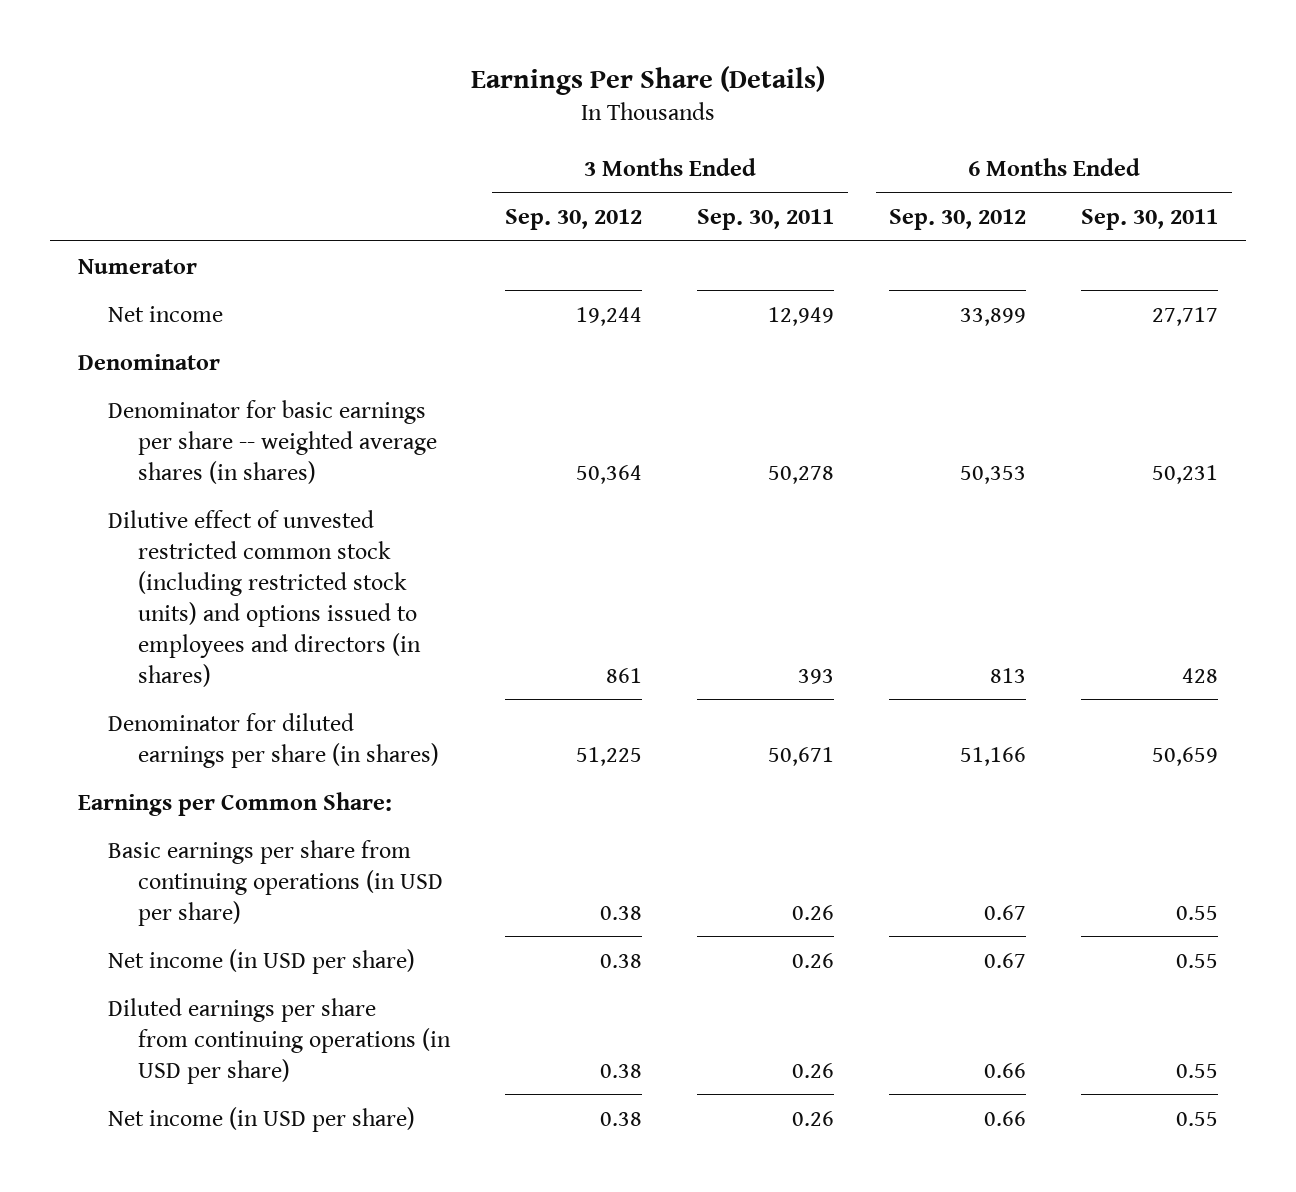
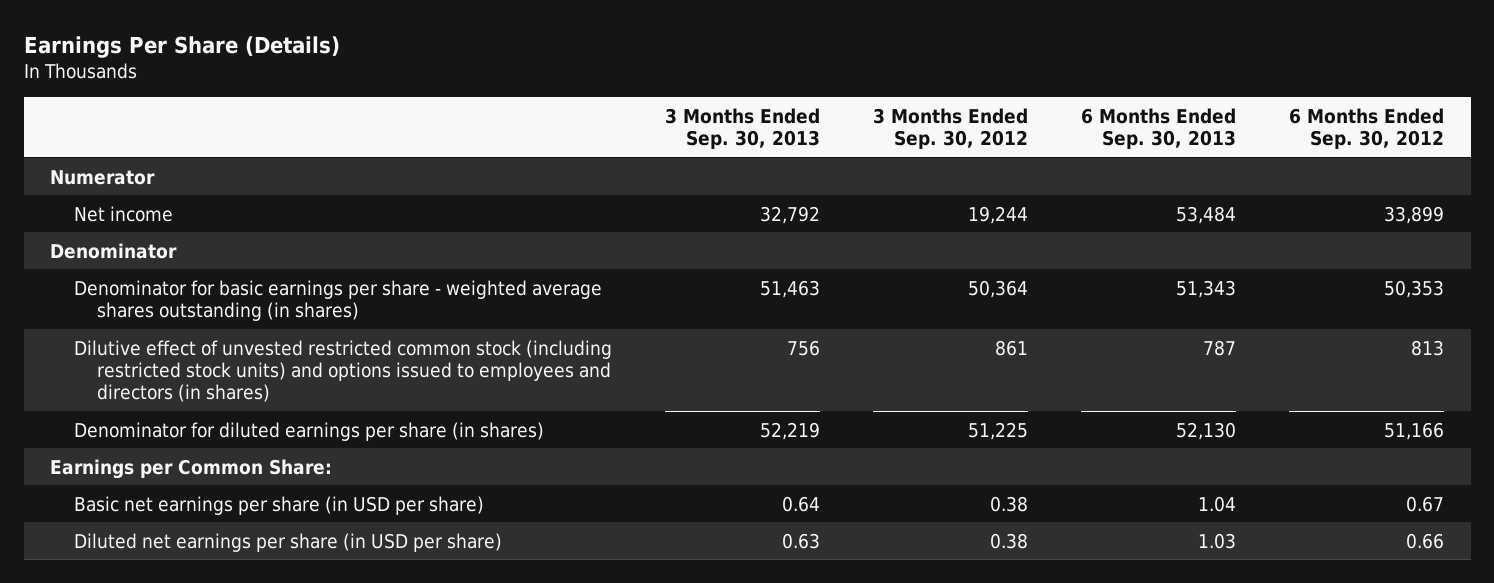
- | 3 Months Ended Sep. 30, 2012 | 3 Months Ended Sep. 30, 2011 | 6 Months Ended Sep. 30, 2012 | 6 Months Ended Sep. 30, 2011
+ | 3 Months Ended Sep. 30, 2013 | 3 Months Ended Sep. 30, 2012 | 6 Months Ended Sep. 30, 2013 | 6 Months Ended Sep. 30, 2012
- Denominator for basic earnings per share -- weighted average shares (in shares) | 50,364 | 50,278 | 50,353 | 50,231
+ Denominator for basic earnings per share - weighted average shares outstanding (in shares) | 51,463 | 50,364 | 51,343 | 50,353
- Basic earnings per share from continuing operations (in USD per share) | 0.38 | 0.26 | 0.67 | 0.55
- Net income (in USD per share) | 0.38 | 0.26 | 0.67 | 0.55
- Diluted earnings per share from continuing operations (in USD per share) | 0.38 | 0.26 | 0.66 | 0.55
- Net income (in USD per share) | 0.38 | 0.26 | 0.66 | 0.55
+ Basic net earnings per share (in USD per share) | 0.64 | 0.38 | 1.04 | 0.67
+ Diluted net earnings per share (in USD per share) | 0.63 | 0.38 | 1.03 | 0.66

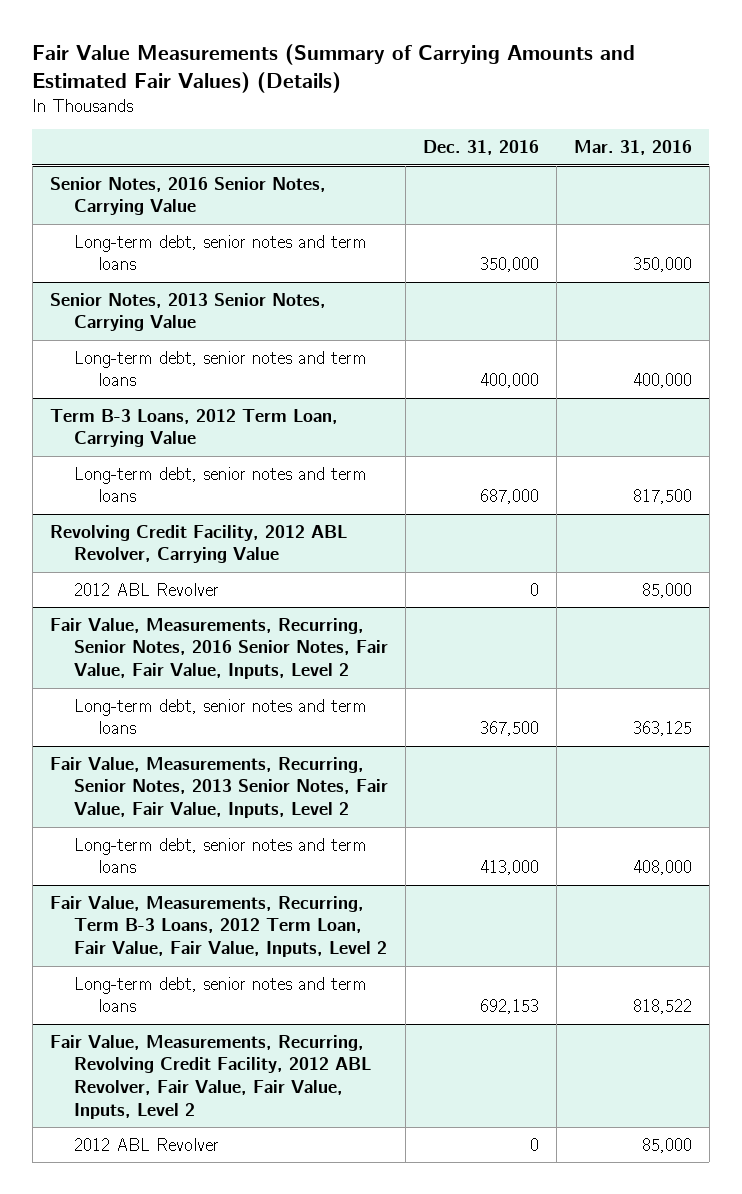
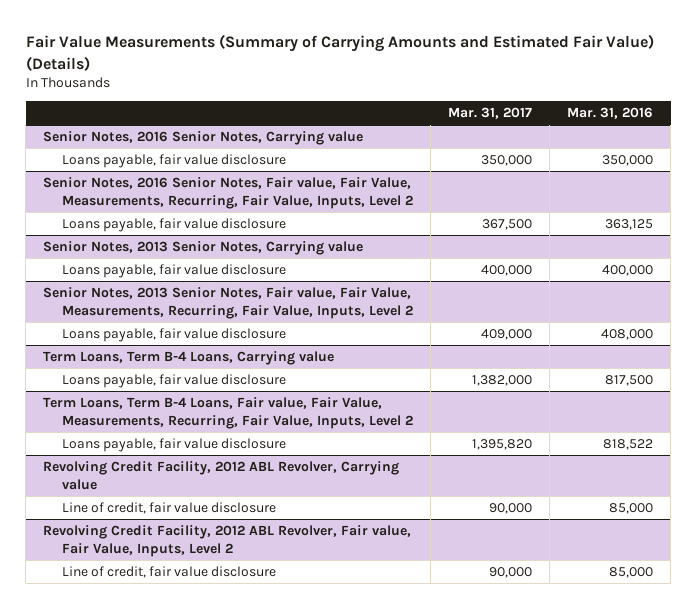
- Fair Value Measurements (Summary of Carrying Amounts and Estimated Fair Values) (Details)
+ Fair Value Measurements (Summary of Carrying Amounts and Estimated Fair Value) (Details)
- | Dec. 31, 2016 | Mar. 31, 2016
+ | Mar. 31, 2017 | Mar. 31, 2016
- Senior Notes, 2016 Senior Notes, Carrying Value
- Long-term debt, senior notes and term loans | 350,000 | 350,000
- Senior Notes, 2013 Senior Notes, Carrying Value
- Long-term debt, senior notes and term loans | 400,000 | 400,000
- Term B-3 Loans, 2012 Term Loan, Carrying Value
- Long-term debt, senior notes and term loans | 687,000 | 817,500
- Revolving Credit Facility, 2012 ABL Revolver, Carrying Value
- 2012 ABL Revolver | 0 | 85,000
- Fair Value, Measurements, Recurring, Senior Notes, 2016 Senior Notes, Fair Value, Fair Value, Inputs, Level 2
- Long-term debt, senior notes and term loans | 367,500 | 363,125
- Fair Value, Measurements, Recurring, Senior Notes, 2013 Senior Notes, Fair Value, Fair Value, Inputs, Level 2
- Long-term debt, senior notes and term loans | 413,000 | 408,000
- Fair Value, Measurements, Recurring, Term B-3 Loans, 2012 Term Loan, Fair Value, Fair Value, Inputs, Level 2
- Long-term debt, senior notes and term loans | 692,153 | 818,522
- Fair Value, Measurements, Recurring, Revolving Credit Facility, 2012 ABL Revolver, Fair Value, Fair Value, Inputs, Level 2
- 2012 ABL Revolver | 0 | 85,000
+ Senior Notes, 2016 Senior Notes, Carrying value
+ Loans payable, fair value disclosure | 350,000 | 350,000
+ Senior Notes, 2016 Senior Notes, Fair value, Fair Value, Measurements, Recurring, Fair Value, Inputs, Level 2
+ Loans payable, fair value disclosure | 367,500 | 363,125
+ Senior Notes, 2013 Senior Notes, Carrying value
+ Loans payable, fair value disclosure | 400,000 | 400,000
+ Senior Notes, 2013 Senior Notes, Fair value, Fair Value, Measurements, Recurring, Fair Value, Inputs, Level 2
+ Loans payable, fair value disclosure | 409,000 | 408,000
+ Term Loans, Term B-4 Loans, Carrying value
+ Loans payable, fair value disclosure | 1,382,000 | 817,500
+ Term Loans, Term B-4 Loans, Fair value, Fair Value, Measurements, Recurring, Fair Value, Inputs, Level 2
+ Loans payable, fair value disclosure | 1,395,820 | 818,522
+ Revolving Credit Facility, 2012 ABL Revolver, Carrying value
+ Line of credit, fair value disclosure | 90,000 | 85,000
+ Revolving Credit Facility, 2012 ABL Revolver, Fair value, Fair Value, Inputs, Level 2
+ Line of credit, fair value disclosure | 90,000 | 85,000

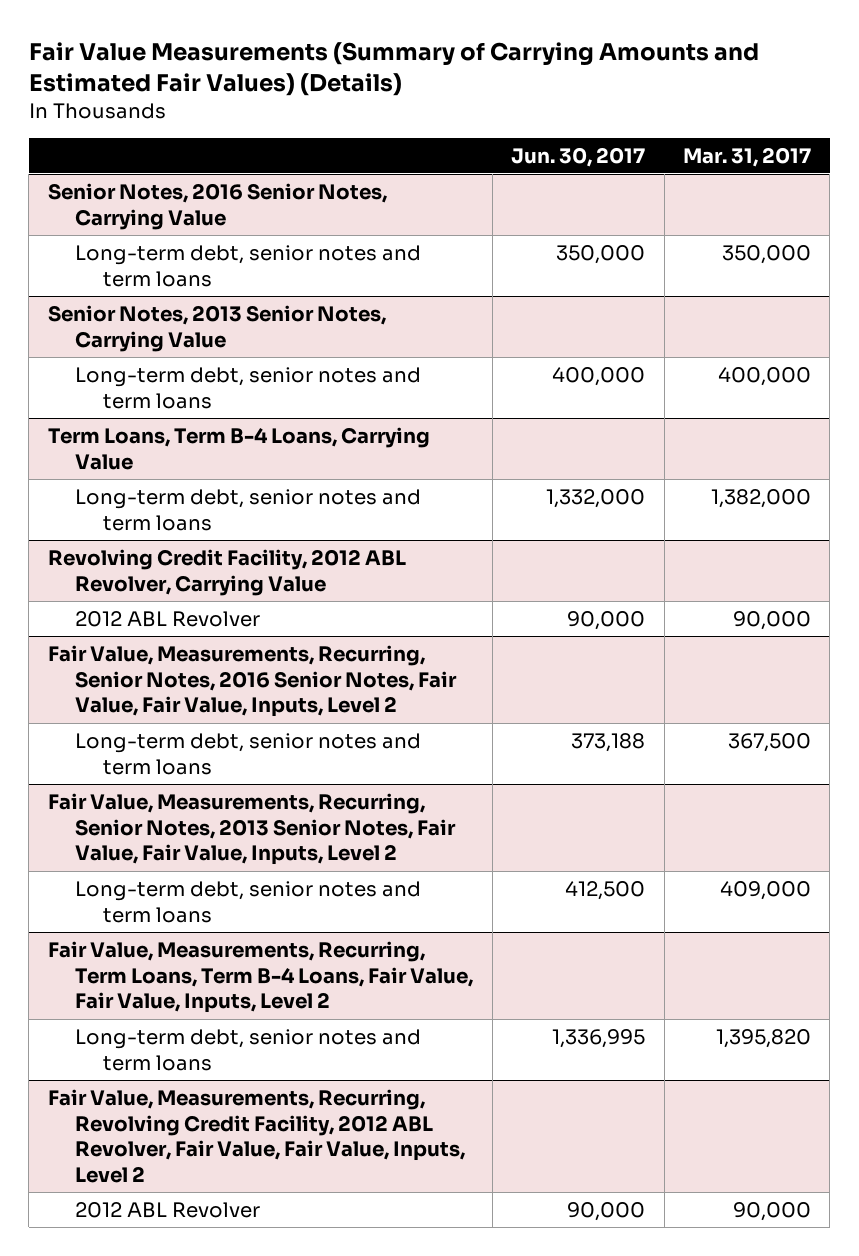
- Fair Value Measurements (Summary of Carrying Amounts and Estimated Fair Value) (Details)
+ Fair Value Measurements (Summary of Carrying Amounts and Estimated Fair Values) (Details)
- | Mar. 31, 2017 | Mar. 31, 2016
+ | Jun. 30, 2017 | Mar. 31, 2017
- Senior Notes, 2016 Senior Notes, Carrying value
- Loans payable, fair value disclosure | 350,000 | 350,000
- Senior Notes, 2016 Senior Notes, Fair value, Fair Value, Measurements, Recurring, Fair Value, Inputs, Level 2
- Loans payable, fair value disclosure | 367,500 | 363,125
- Senior Notes, 2013 Senior Notes, Carrying value
- Loans payable, fair value disclosure | 400,000 | 400,000
- Senior Notes, 2013 Senior Notes, Fair value, Fair Value, Measurements, Recurring, Fair Value, Inputs, Level 2
- Loans payable, fair value disclosure | 409,000 | 408,000
- Term Loans, Term B-4 Loans, Carrying value
- Loans payable, fair value disclosure | 1,382,000 | 817,500
- Term Loans, Term B-4 Loans, Fair value, Fair Value, Measurements, Recurring, Fair Value, Inputs, Level 2
- Loans payable, fair value disclosure | 1,395,820 | 818,522
- Revolving Credit Facility, 2012 ABL Revolver, Carrying value
- Line of credit, fair value disclosure | 90,000 | 85,000
- Revolving Credit Facility, 2012 ABL Revolver, Fair value, Fair Value, Inputs, Level 2
- Line of credit, fair value disclosure | 90,000 | 85,000
+ Senior Notes, 2016 Senior Notes, Carrying Value
+ Long-term debt, senior notes and term loans | 350,000 | 350,000
+ Senior Notes, 2013 Senior Notes, Carrying Value
+ Long-term debt, senior notes and term loans | 400,000 | 400,000
+ Term Loans, Term B-4 Loans, Carrying Value
+ Long-term debt, senior notes and term loans | 1,332,000 | 1,382,000
+ Revolving Credit Facility, 2012 ABL Revolver, Carrying Value
+ 2012 ABL Revolver | 90,000 | 90,000
+ Fair Value, Measurements, Recurring, Senior Notes, 2016 Senior Notes, Fair Value, Fair Value, Inputs, Level 2
+ Long-term debt, senior notes and term loans | 373,188 | 367,500
+ Fair Value, Measurements, Recurring, Senior Notes, 2013 Senior Notes, Fair Value, Fair Value, Inputs, Level 2
+ Long-term debt, senior notes and term loans | 412,500 | 409,000
+ Fair Value, Measurements, Recurring, Term Loans, Term B-4 Loans, Fair Value, Fair Value, Inputs, Level 2
+ Long-term debt, senior notes and term loans | 1,336,995 | 1,395,820
+ Fair Value, Measurements, Recurring, Revolving Credit Facility, 2012 ABL Revolver, Fair Value, Fair Value, Inputs, Level 2
+ 2012 ABL Revolver | 90,000 | 90,000

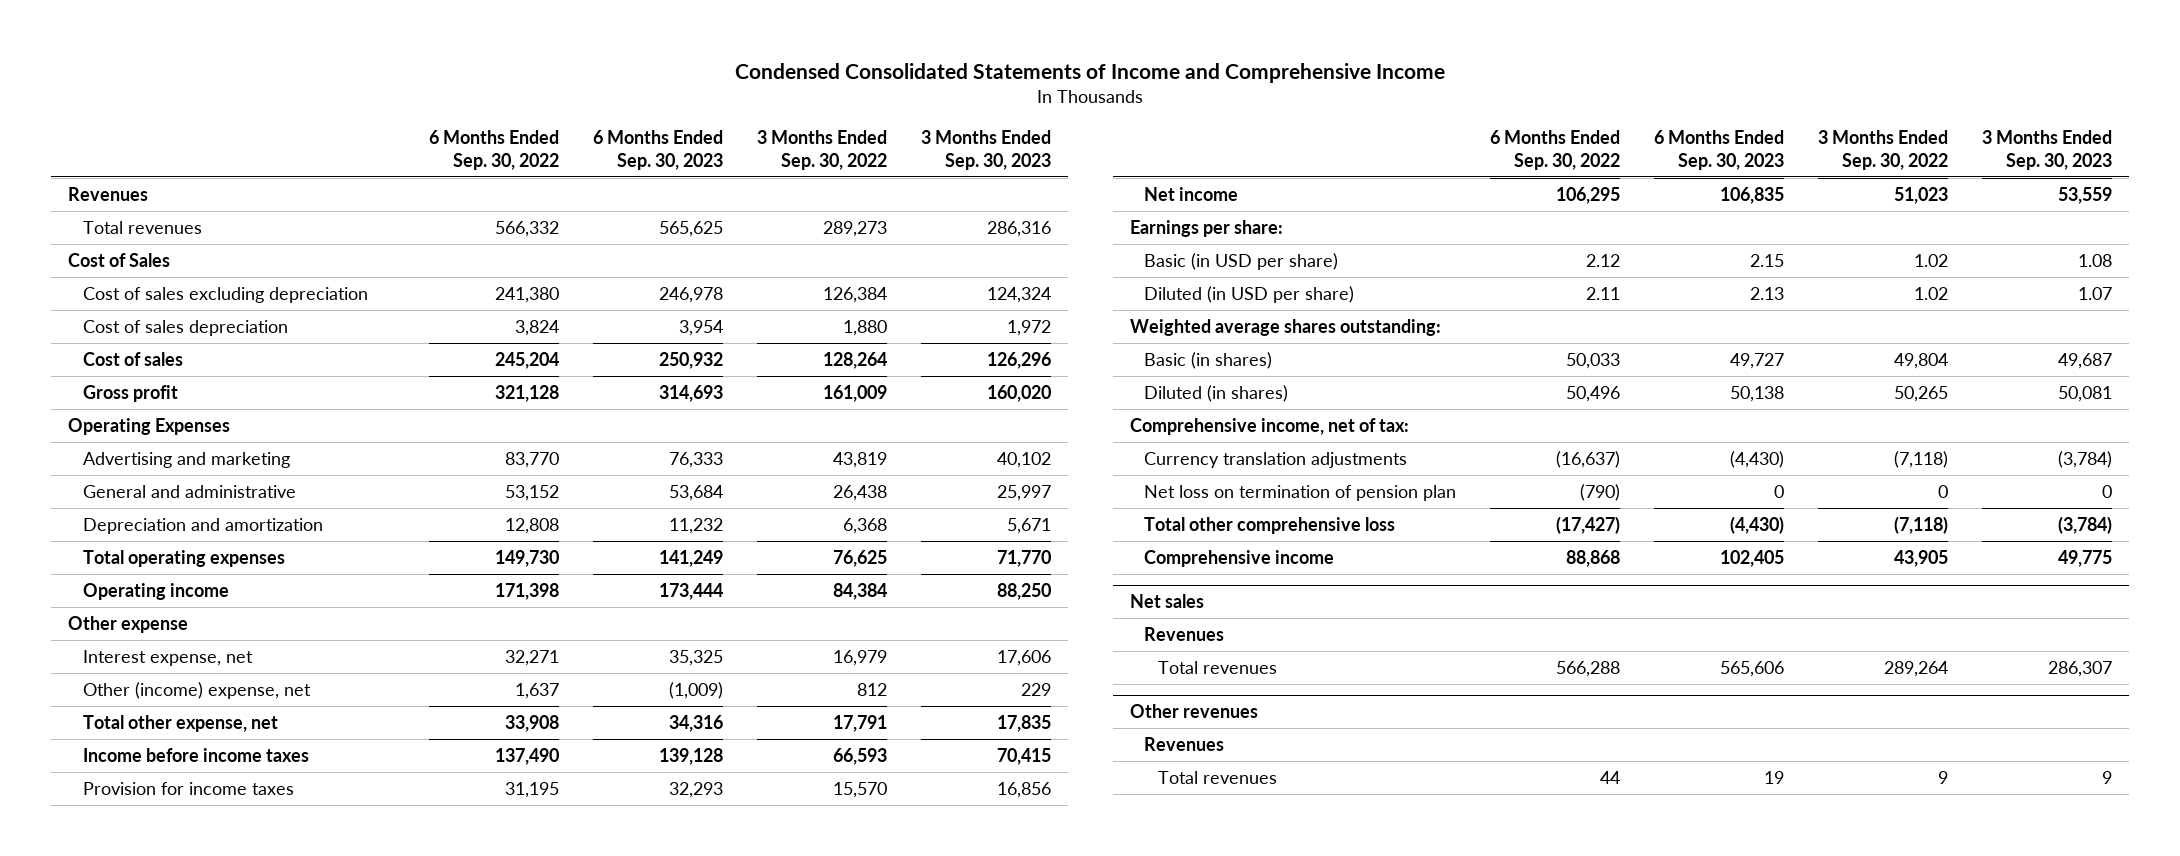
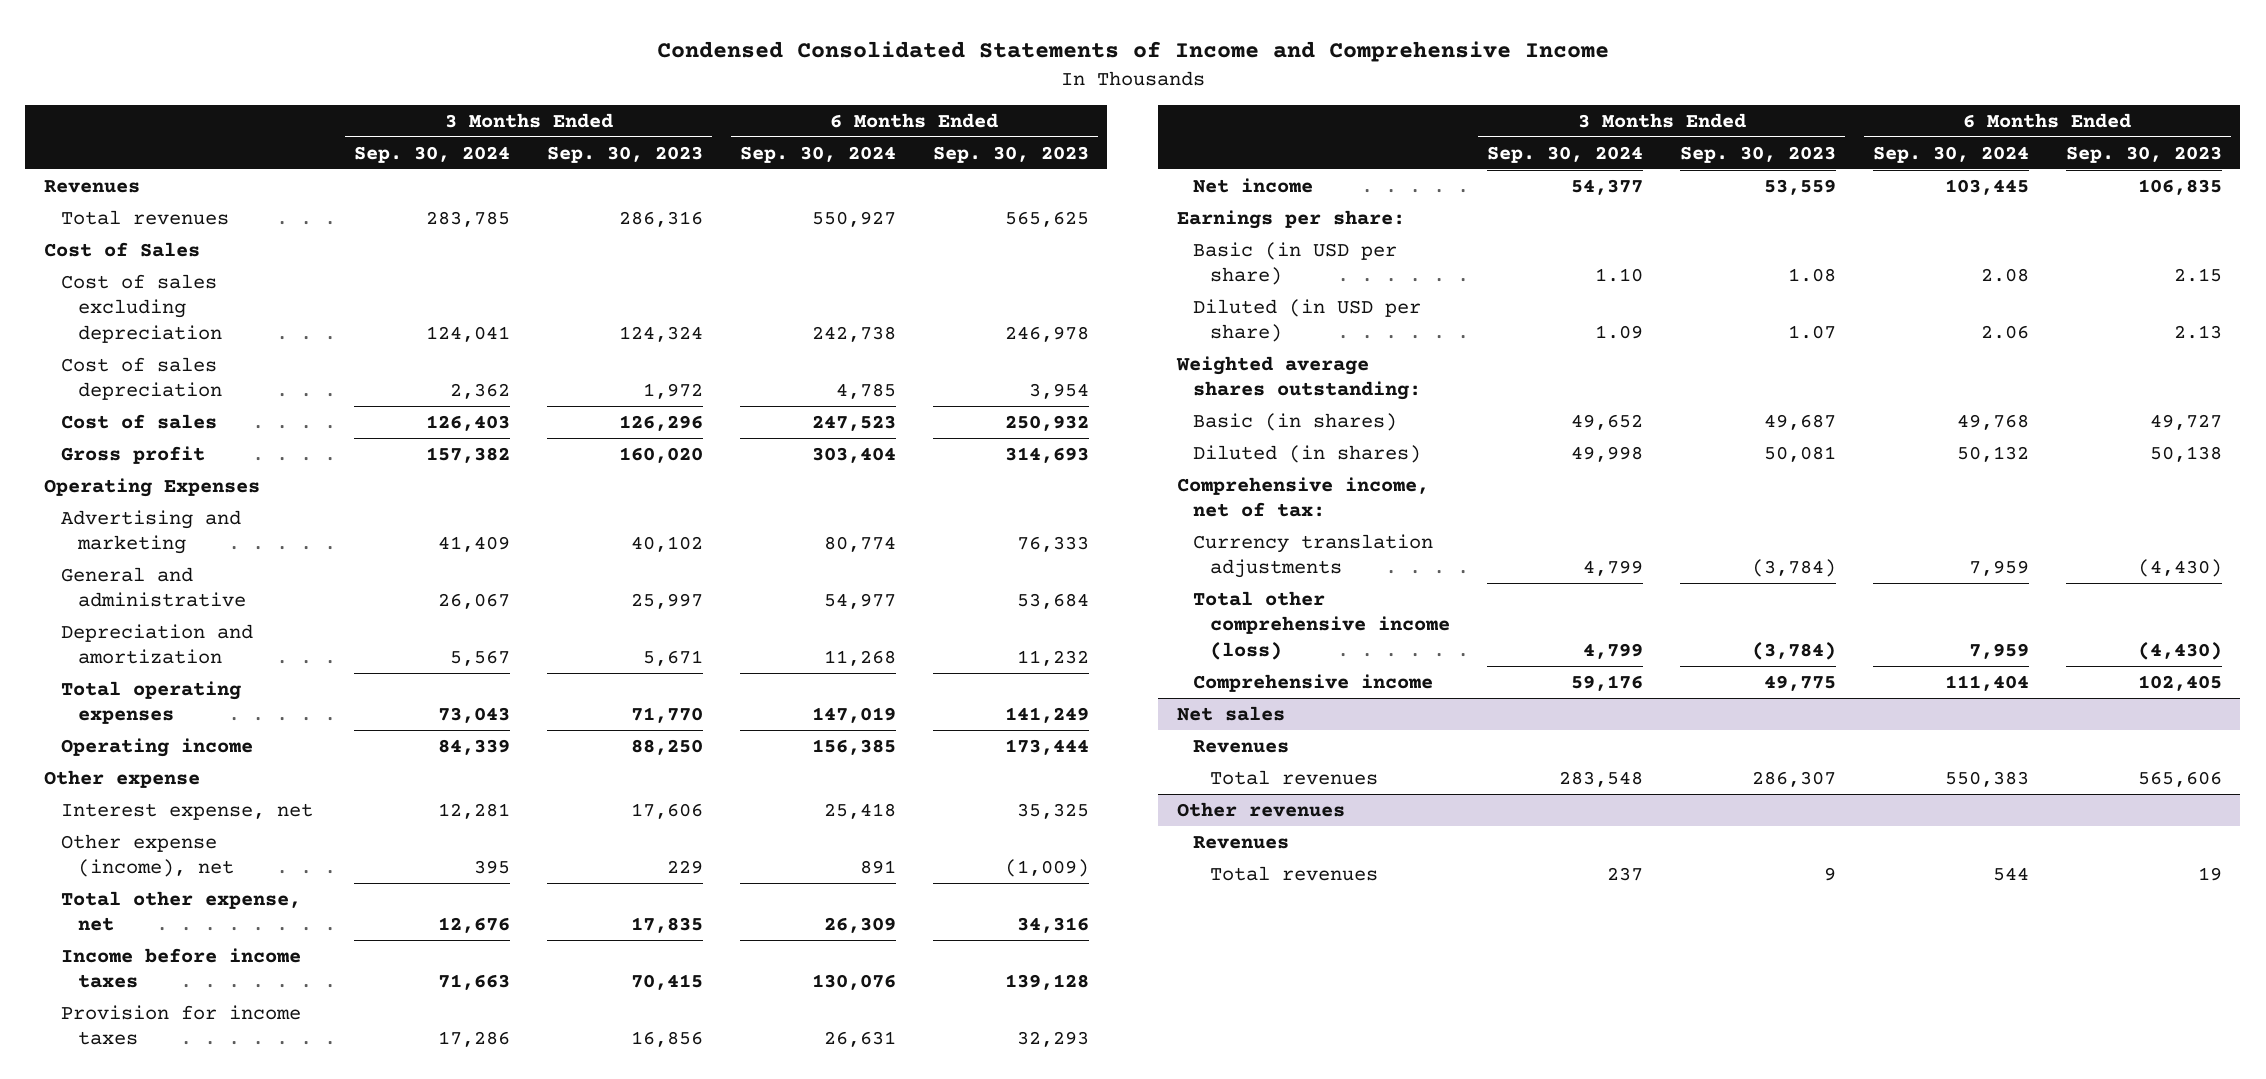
- | 6 Months Ended Sep. 30, 2022 | 6 Months Ended Sep. 30, 2023 | 3 Months Ended Sep. 30, 2022 | 3 Months Ended Sep. 30, 2023
+ | 3 Months Ended Sep. 30, 2024 | 3 Months Ended Sep. 30, 2023 | 6 Months Ended Sep. 30, 2024 | 6 Months Ended Sep. 30, 2023
- Other (income) expense, net | 1,637 | (1,009) | 812 | 229
+ Other expense (income), net | 395 | 229 | 891 | (1,009)
- Net loss on termination of pension plan | (790) | 0 | 0 | 0
- Total other comprehensive loss | (17,427) | (4,430) | (7,118) | (3,784)
+ Total other comprehensive income (loss) | 4,799 | (3,784) | 7,959 | (4,430)

